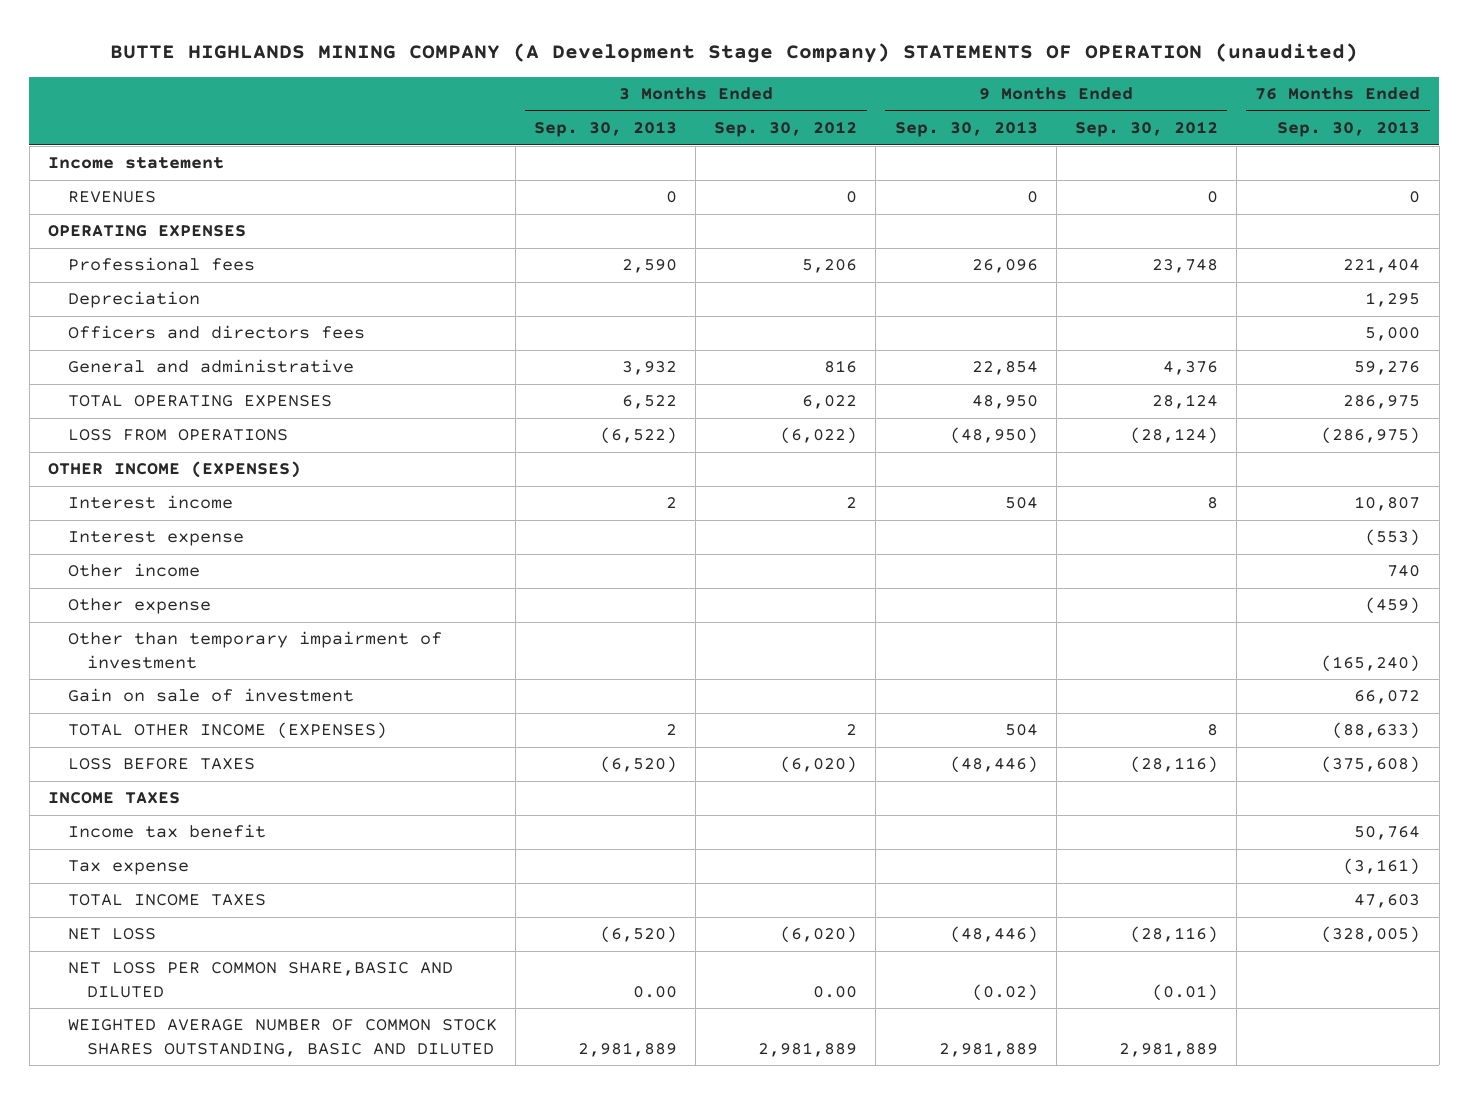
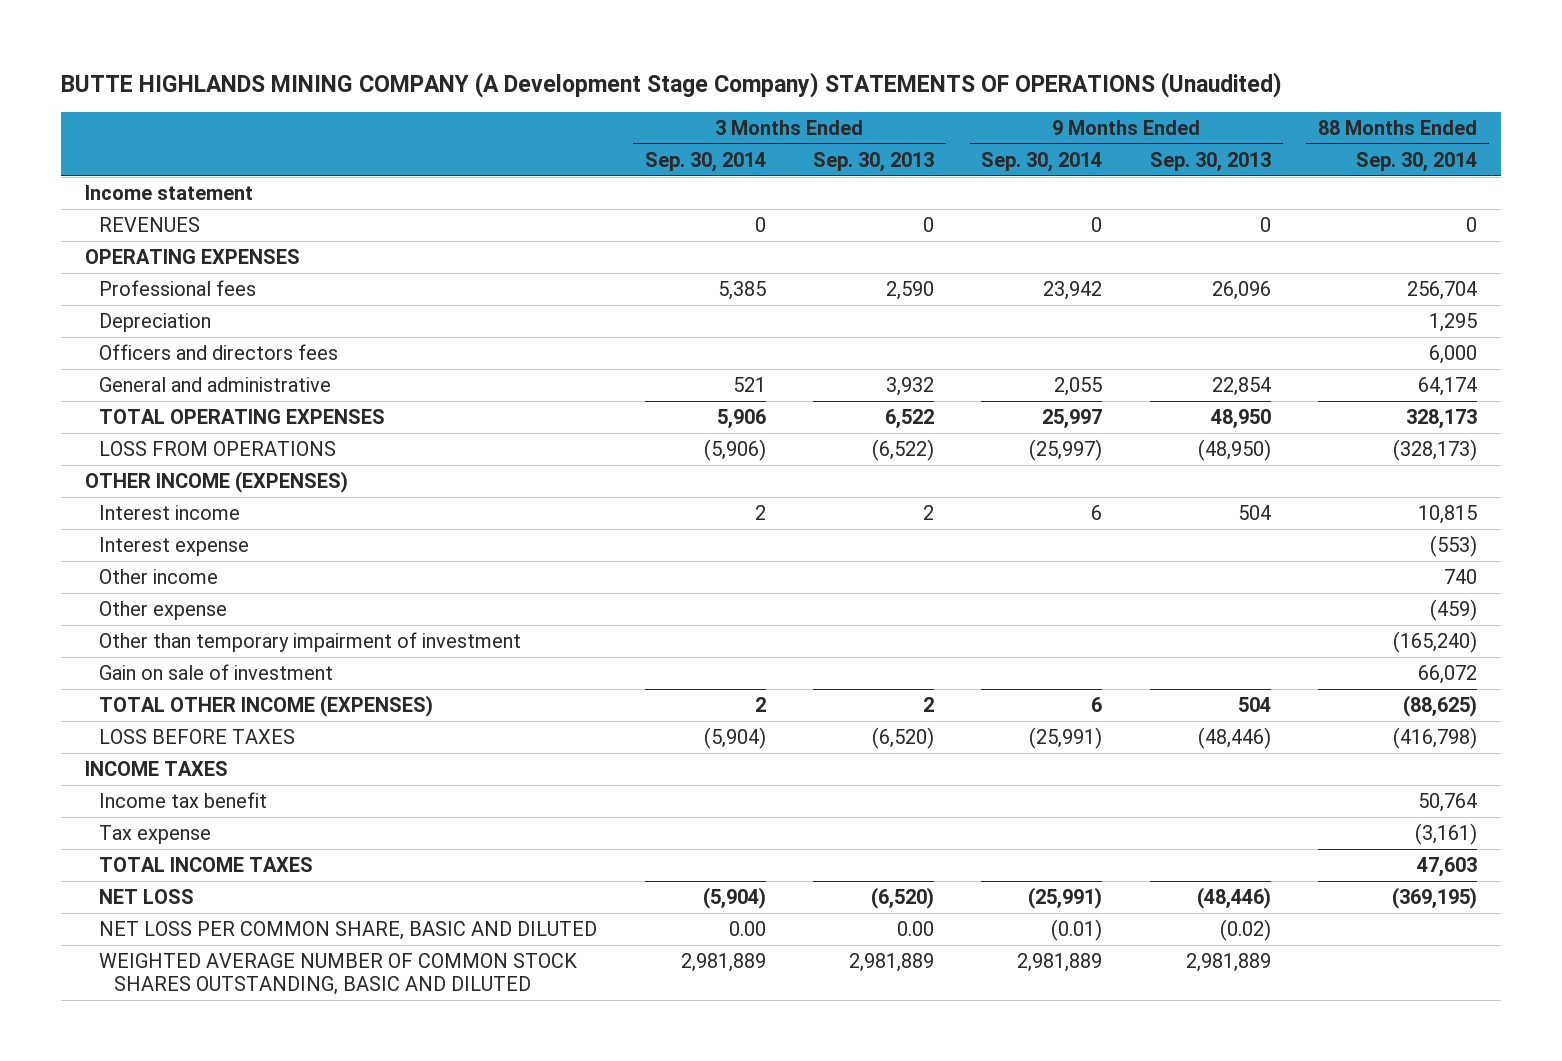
- BUTTE HIGHLANDS MINING COMPANY (A Development Stage Company) STATEMENTS OF OPERATION (unaudited)
+ BUTTE HIGHLANDS MINING COMPANY (A Development Stage Company) STATEMENTS OF OPERATIONS (Unaudited)
- | 3 Months Ended Sep. 30, 2013 | 3 Months Ended Sep. 30, 2012 | 9 Months Ended Sep. 30, 2013 | 9 Months Ended Sep. 30, 2012 | 76 Months Ended Sep. 30, 2013
+ | 3 Months Ended Sep. 30, 2014 | 3 Months Ended Sep. 30, 2013 | 9 Months Ended Sep. 30, 2014 | 9 Months Ended Sep. 30, 2013 | 88 Months Ended Sep. 30, 2014
- NET LOSS PER COMMON SHARE,BASIC AND DILUTED | 0.00 | 0.00 | (0.02) | (0.01) |
+ NET LOSS PER COMMON SHARE, BASIC AND DILUTED | 0.00 | 0.00 | (0.01) | (0.02) |

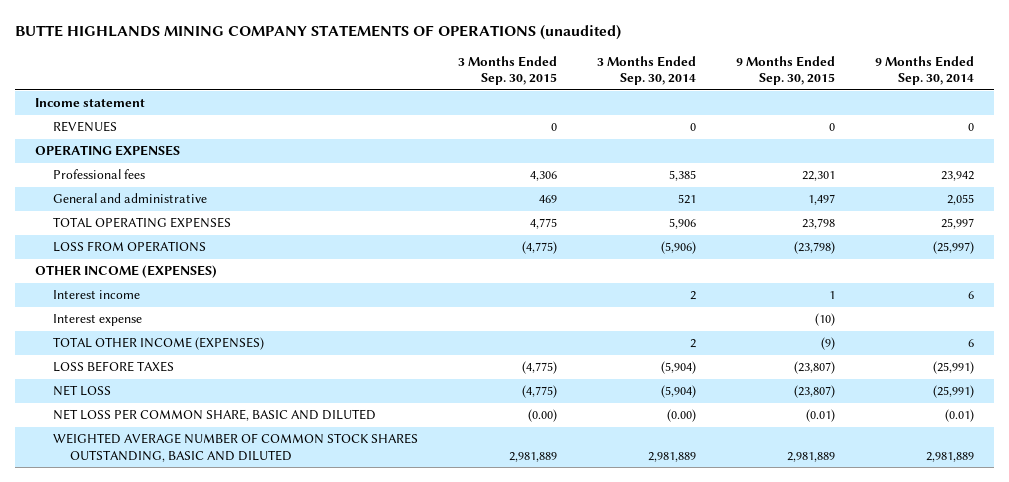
- BUTTE HIGHLANDS MINING COMPANY (A Development Stage Company) STATEMENTS OF OPERATIONS (Unaudited)
+ BUTTE HIGHLANDS MINING COMPANY STATEMENTS OF OPERATIONS (unaudited)
- | 3 Months Ended Sep. 30, 2014 | 3 Months Ended Sep. 30, 2013 | 9 Months Ended Sep. 30, 2014 | 9 Months Ended Sep. 30, 2013 | 88 Months Ended Sep. 30, 2014
+ | 3 Months Ended Sep. 30, 2015 | 3 Months Ended Sep. 30, 2014 | 9 Months Ended Sep. 30, 2015 | 9 Months Ended Sep. 30, 2014
- Depreciation | | | | | 1,295
- Officers and directors fees | | | | | 6,000
- Other income | | | | | 740
- Other expense | | | | | (459)
- Other than temporary impairment of investment | | | | | (165,240)
- Gain on sale of investment | | | | | 66,072
- INCOME TAXES
- Income tax benefit | | | | | 50,764
- Tax expense | | | | | (3,161)
- TOTAL INCOME TAXES | | | | | 47,603
- NET LOSS PER COMMON SHARE, BASIC AND DILUTED | 0.00 | 0.00 | (0.01) | (0.02) |
+ NET LOSS PER COMMON SHARE, BASIC AND DILUTED | (0.00) | (0.00) | (0.01) | (0.01)

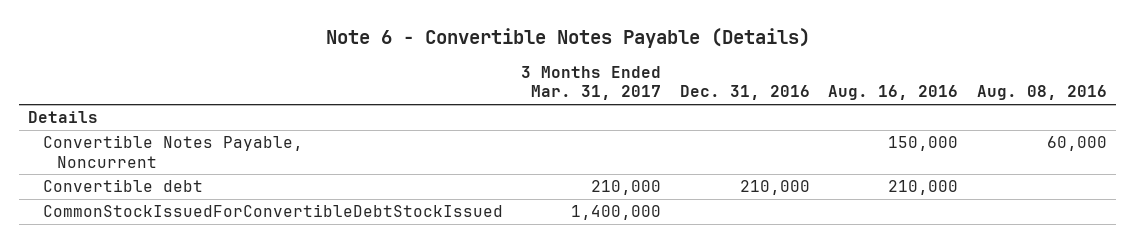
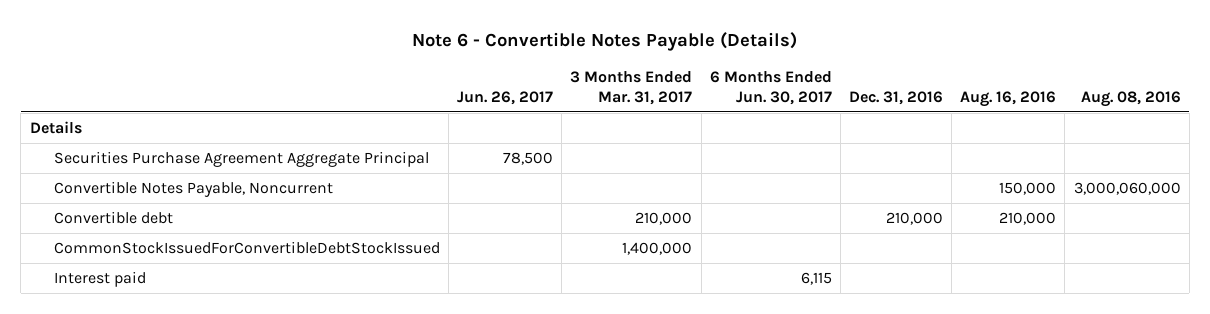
- | 3 Months Ended Mar. 31, 2017 | Dec. 31, 2016 | Aug. 16, 2016 | Aug. 08, 2016
+ | Jun. 26, 2017 | 3 Months Ended Mar. 31, 2017 | 6 Months Ended Jun. 30, 2017 | Dec. 31, 2016 | Aug. 16, 2016 | Aug. 08, 2016
- Convertible Notes Payable, Noncurrent | | | 150,000 | 60,000
+ Securities Purchase Agreement Aggregate Principal | 78,500 | | | | |
+ Convertible Notes Payable, Noncurrent | | | | | 150,000 | 3,000,060,000
+ Interest paid | | | 6,115 | | |

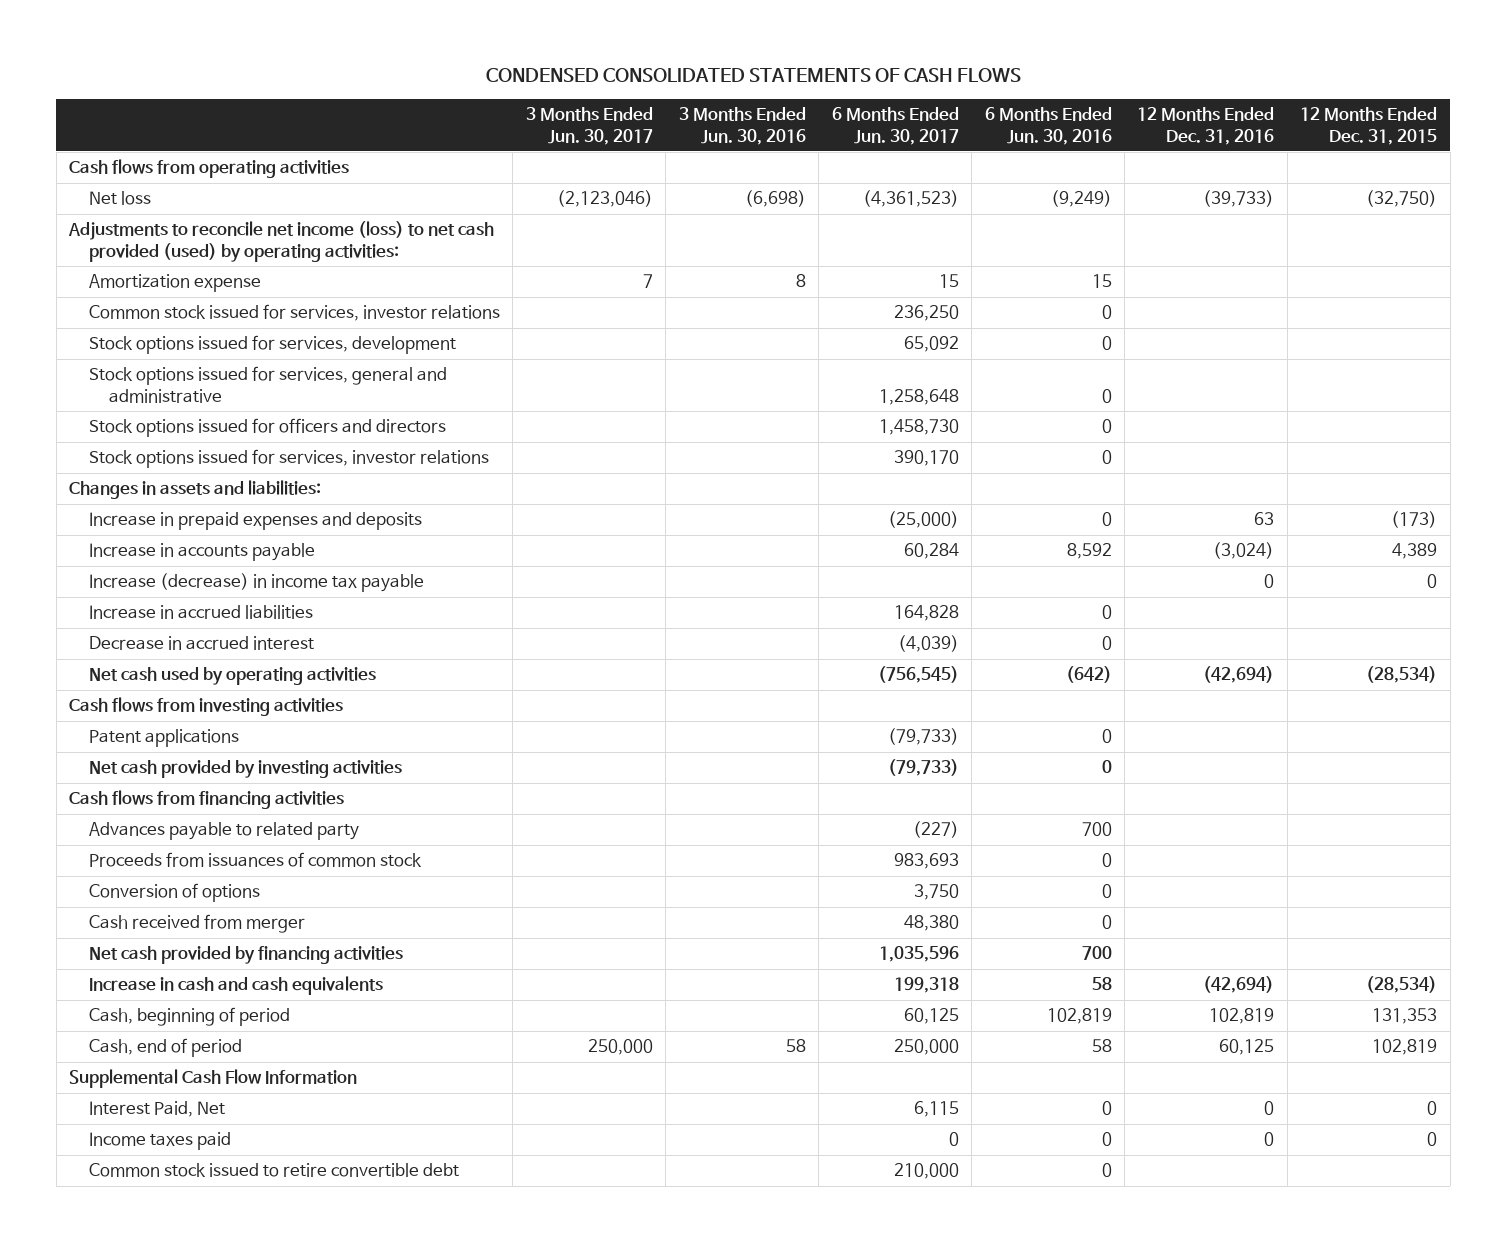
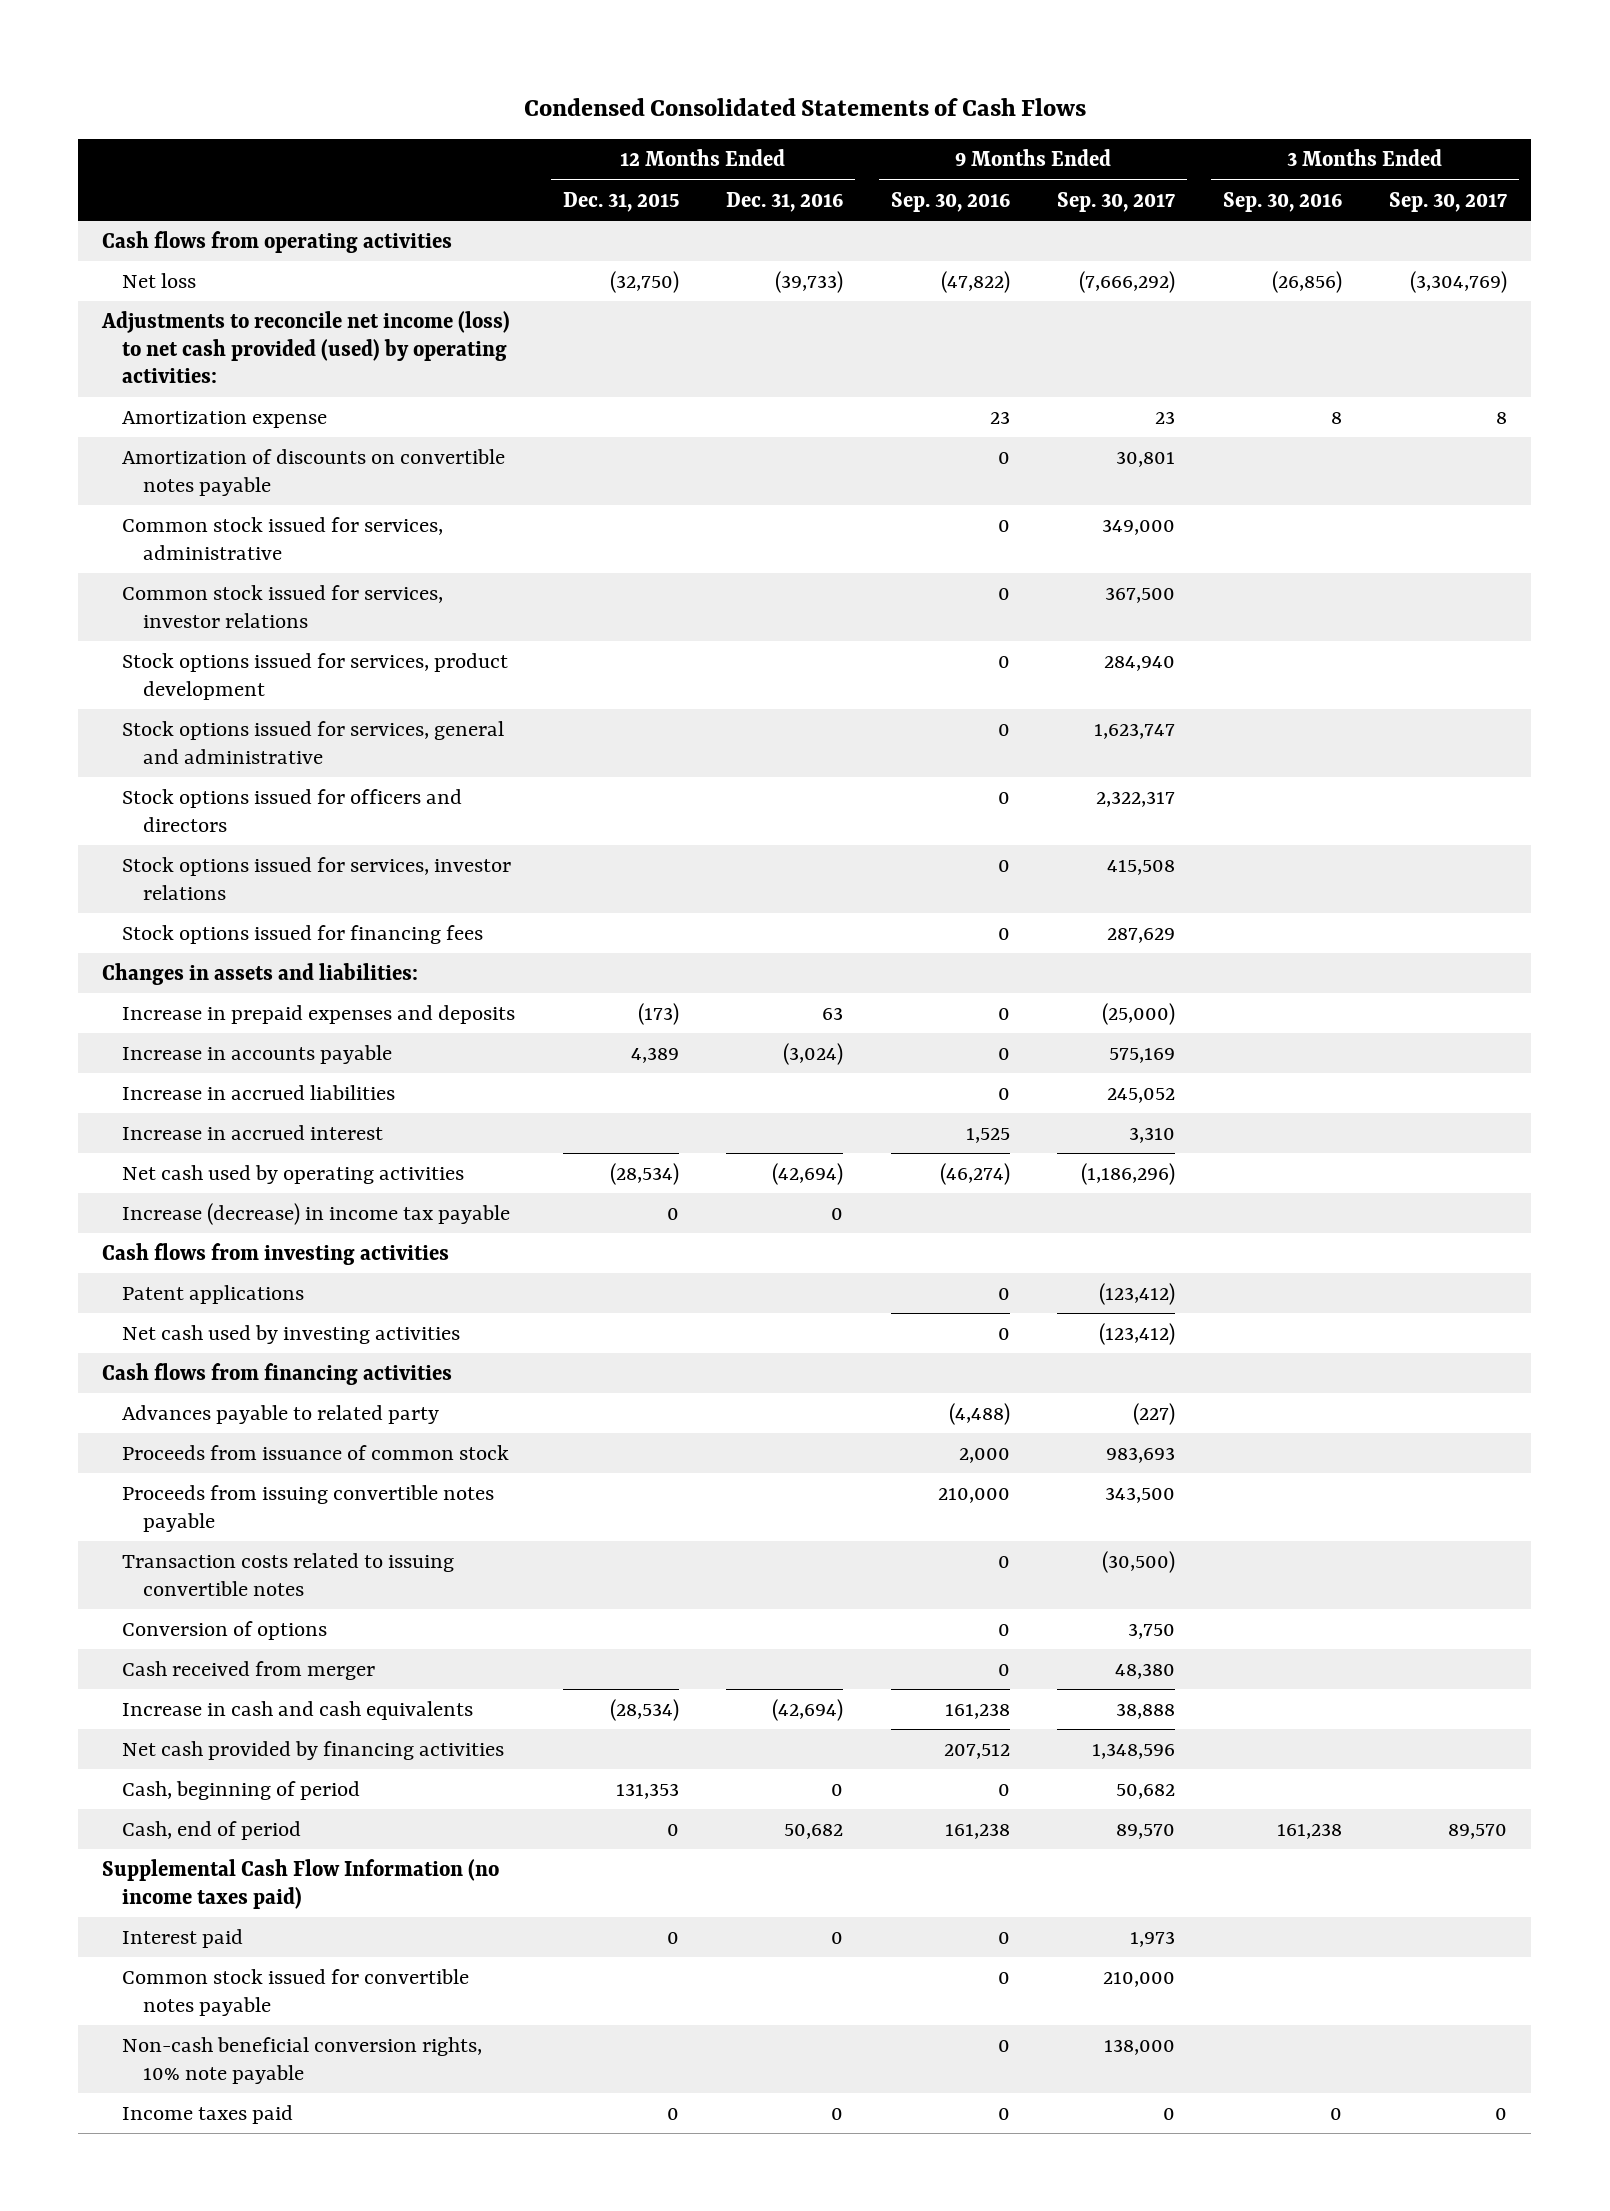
- CONDENSED CONSOLIDATED STATEMENTS OF CASH FLOWS
+ Condensed Consolidated Statements of Cash Flows
- | 3 Months Ended Jun. 30, 2017 | 3 Months Ended Jun. 30, 2016 | 6 Months Ended Jun. 30, 2017 | 6 Months Ended Jun. 30, 2016 | 12 Months Ended Dec. 31, 2016 | 12 Months Ended Dec. 31, 2015
+ | 12 Months Ended Dec. 31, 2015 | 12 Months Ended Dec. 31, 2016 | 9 Months Ended Sep. 30, 2016 | 9 Months Ended Sep. 30, 2017 | 3 Months Ended Sep. 30, 2016 | 3 Months Ended Sep. 30, 2017
+ Amortization of discounts on convertible notes payable | | | 0 | 30,801 | |
+ Common stock issued for services, administrative | | | 0 | 349,000 | |
- Stock options issued for services, development | | | 65,092 | 0 | |
+ Stock options issued for services, product development | | | 0 | 284,940 | |
+ Stock options issued for financing fees | | | 0 | 287,629 | |
- Decrease in accrued interest | | | (4,039) | 0 | |
+ Increase in accrued interest | | | 1,525 | 3,310 | |
moved down: Increase (decrease) in income tax payable | 0 | 0 | | | |
- Net cash provided by investing activities | | | (79,733) | 0 | |
+ Net cash used by investing activities | | | 0 | (123,412) | |
- Proceeds from issuances of common stock | | | 983,693 | 0 | |
+ Proceeds from issuance of common stock | | | 2,000 | 983,693 | |
+ Proceeds from issuing convertible notes payable | | | 210,000 | 343,500 | |
+ Transaction costs related to issuing convertible notes | | | 0 | (30,500) | |
- Cash, beginning of period | | | 60,125 | 102,819 | 102,819 | 131,353
- Cash, end of period | 250,000 | 58 | 250,000 | 58 | 60,125 | 102,819
- Supplemental Cash Flow Information
- Interest Paid, Net | | | 6,115 | 0 | 0 | 0
moved down: Net cash provided by financing activities | | | 207,512 | 1,348,596 | |
+ Cash, beginning of period | 131,353 | 0 | 0 | 50,682 | |
+ Cash, end of period | 0 | 50,682 | 161,238 | 89,570 | 161,238 | 89,570
+ Supplemental Cash Flow Information (no income taxes paid)
+ Interest paid | 0 | 0 | 0 | 1,973 | |
+ Common stock issued for convertible notes payable | | | 0 | 210,000 | |
+ Non-cash beneficial conversion rights, 10% note payable | | | 0 | 138,000 | |
- Common stock issued to retire convertible debt | | | 210,000 | 0 | |

